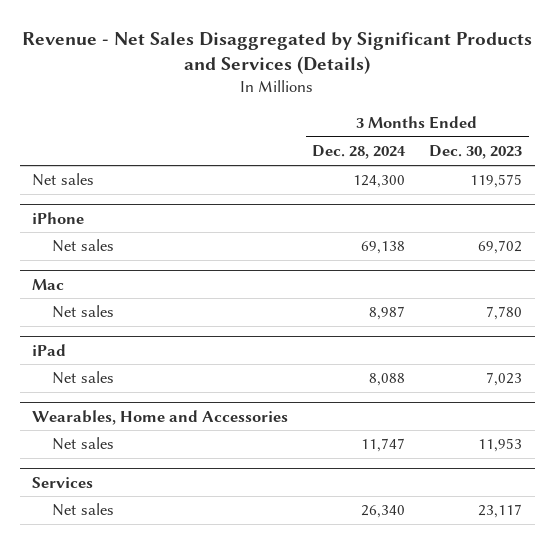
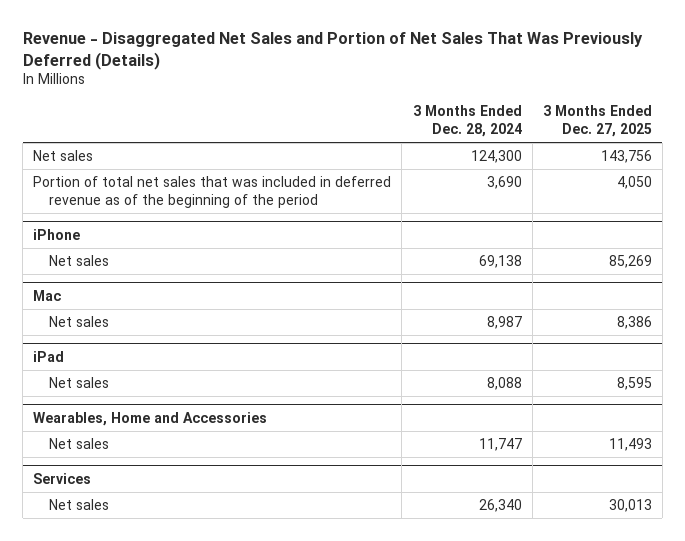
- Revenue - Net Sales Disaggregated by Significant Products and Services (Details)
+ Revenue - Disaggregated Net Sales and Portion of Net Sales That Was Previously Deferred (Details)
- | 3 Months Ended Dec. 28, 2024 | 3 Months Ended Dec. 30, 2023
+ | 3 Months Ended Dec. 28, 2024 | 3 Months Ended Dec. 27, 2025
+ Portion of total net sales that was included in deferred revenue as of the beginning of the period | 3,690 | 4,050

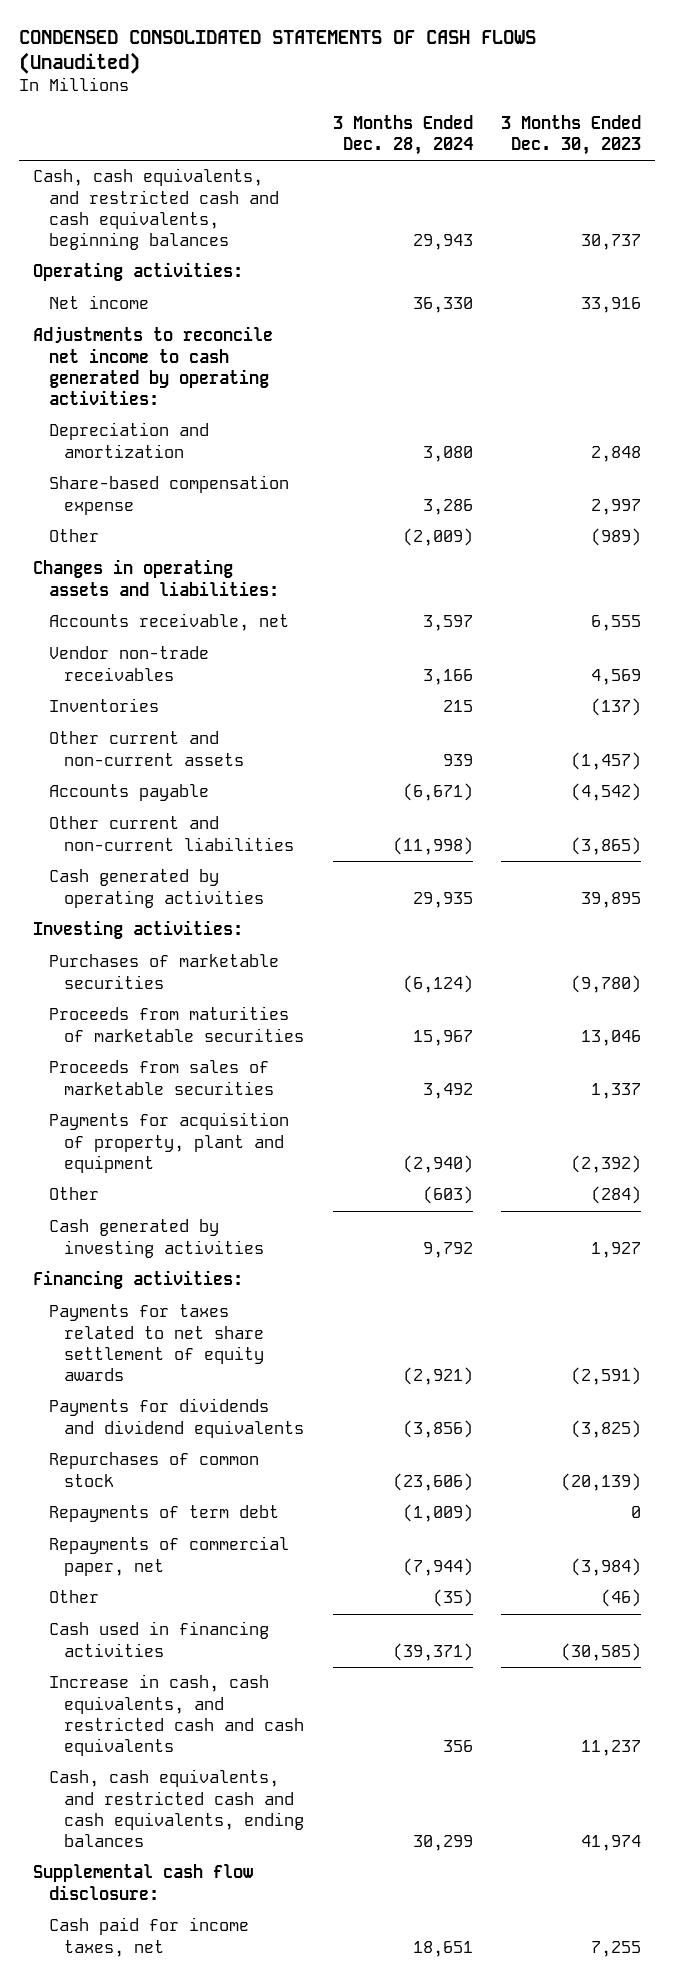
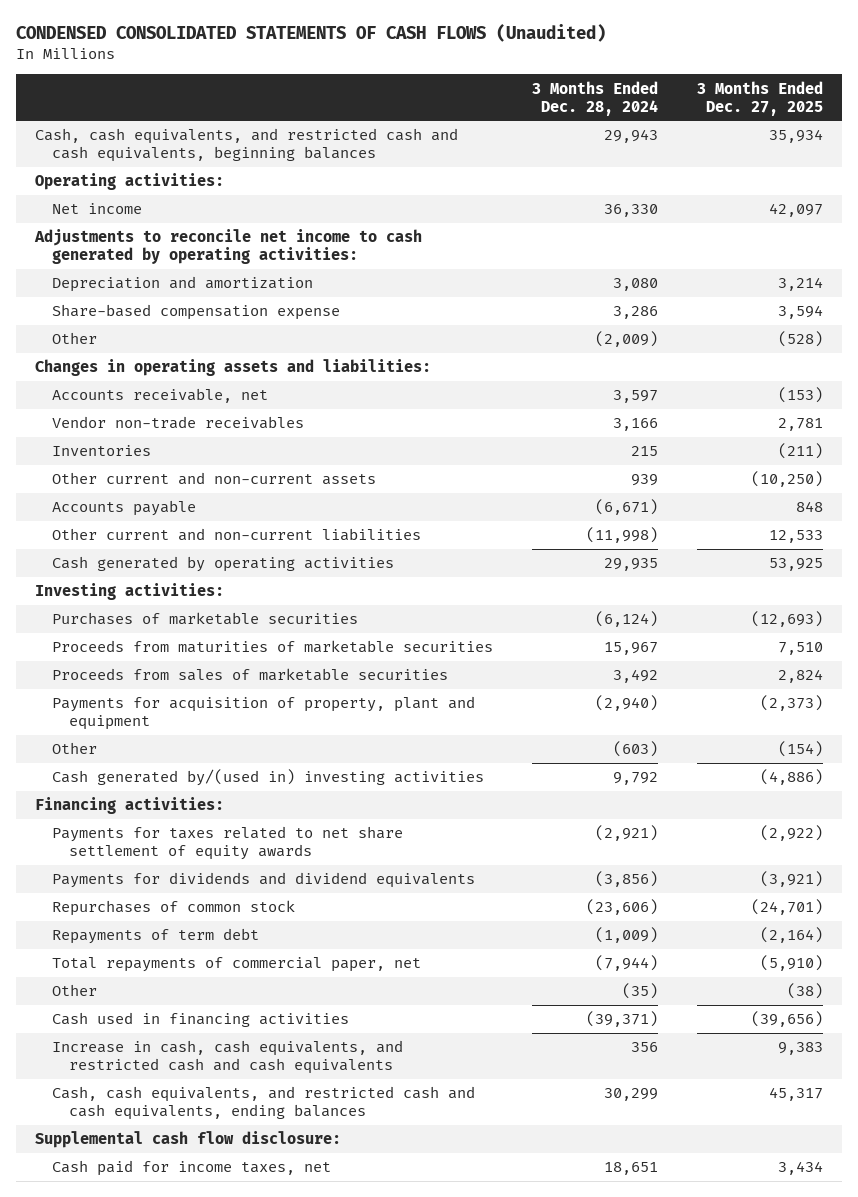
- | 3 Months Ended Dec. 28, 2024 | 3 Months Ended Dec. 30, 2023
+ | 3 Months Ended Dec. 28, 2024 | 3 Months Ended Dec. 27, 2025
- Cash generated by investing activities | 9,792 | 1,927
+ Cash generated by/(used in) investing activities | 9,792 | (4,886)
- Repayments of commercial paper, net | (7,944) | (3,984)
+ Total repayments of commercial paper, net | (7,944) | (5,910)

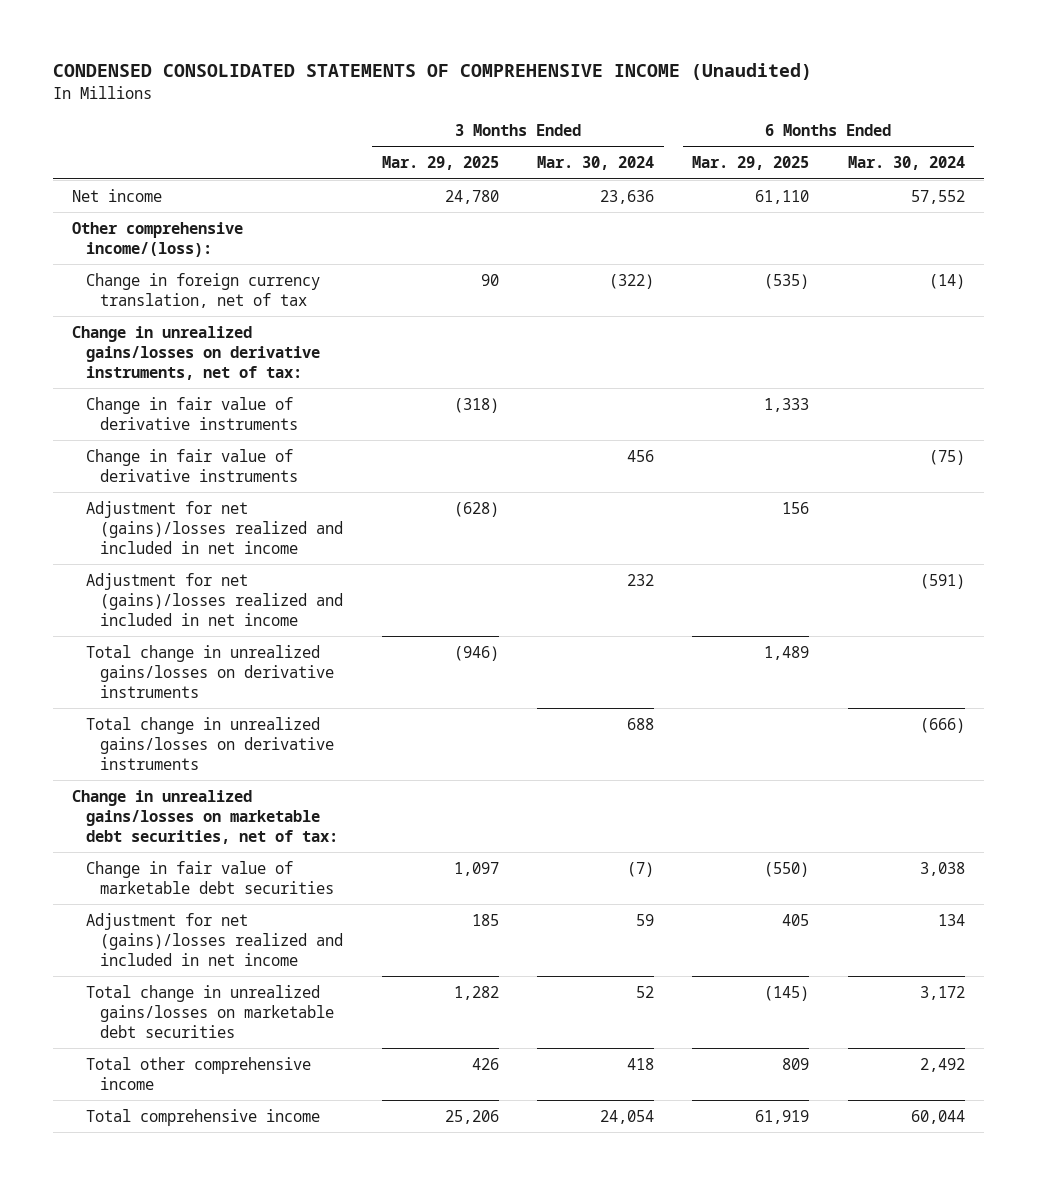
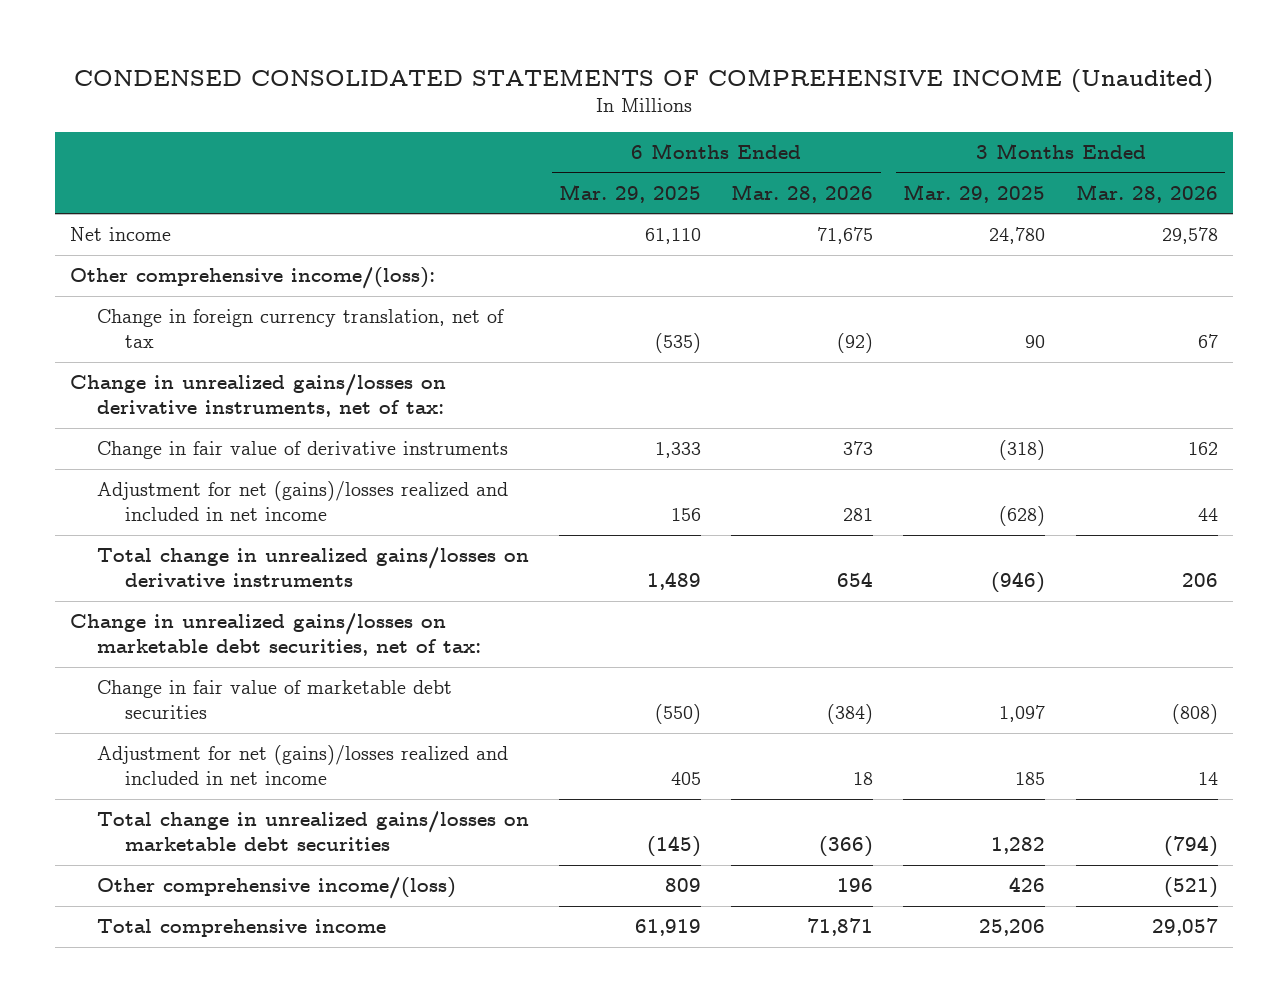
- | 3 Months Ended Mar. 29, 2025 | 3 Months Ended Mar. 30, 2024 | 6 Months Ended Mar. 29, 2025 | 6 Months Ended Mar. 30, 2024
+ | 6 Months Ended Mar. 29, 2025 | 6 Months Ended Mar. 28, 2026 | 3 Months Ended Mar. 29, 2025 | 3 Months Ended Mar. 28, 2026
- Change in fair value of derivative instruments | | 456 | | (75)
- Adjustment for net (gains)/losses realized and included in net income | | 232 | | (591)
- Total change in unrealized gains/losses on derivative instruments | | 688 | | (666)
- Total other comprehensive income | 426 | 418 | 809 | 2,492
+ Other comprehensive income/(loss) | 809 | 196 | 426 | (521)

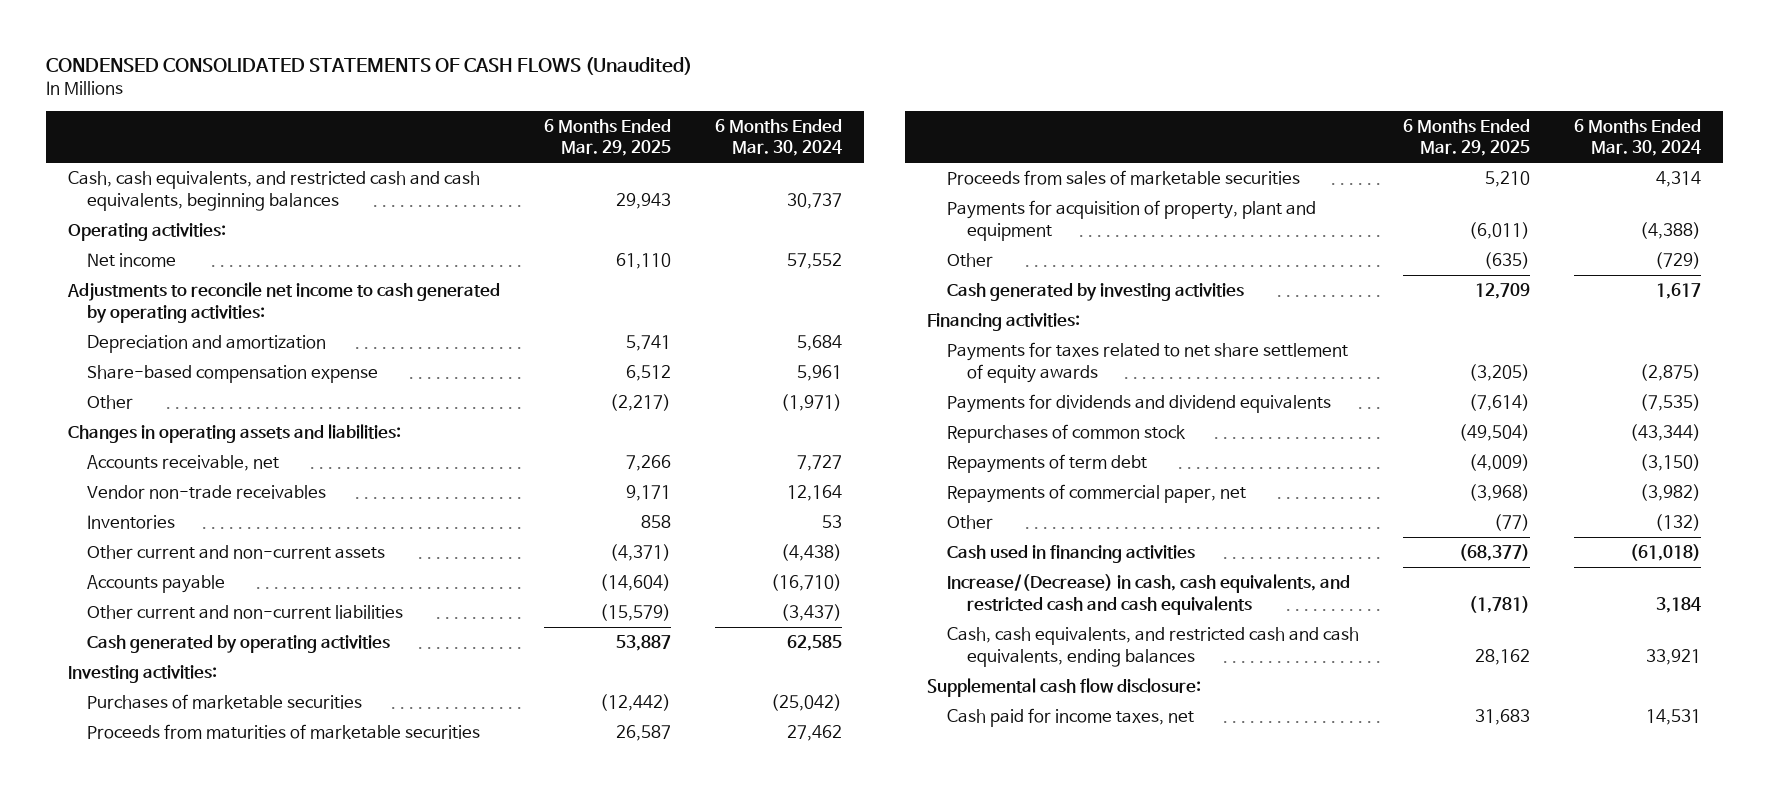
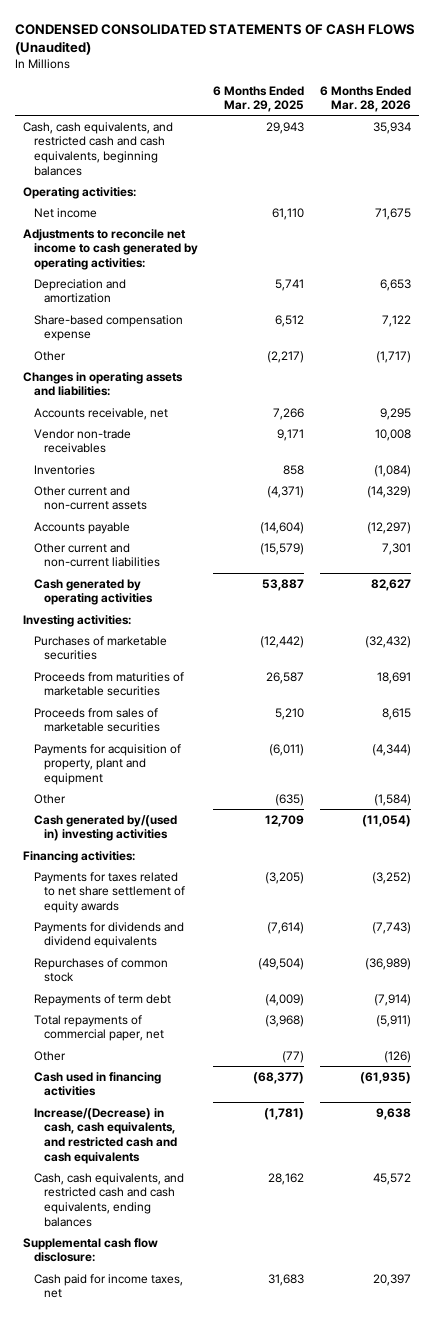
- | 6 Months Ended Mar. 29, 2025 | 6 Months Ended Mar. 30, 2024
+ | 6 Months Ended Mar. 29, 2025 | 6 Months Ended Mar. 28, 2026
- Cash generated by investing activities | 12,709 | 1,617
+ Cash generated by/(used in) investing activities | 12,709 | (11,054)
- Repayments of commercial paper, net | (3,968) | (3,982)
+ Total repayments of commercial paper, net | (3,968) | (5,911)

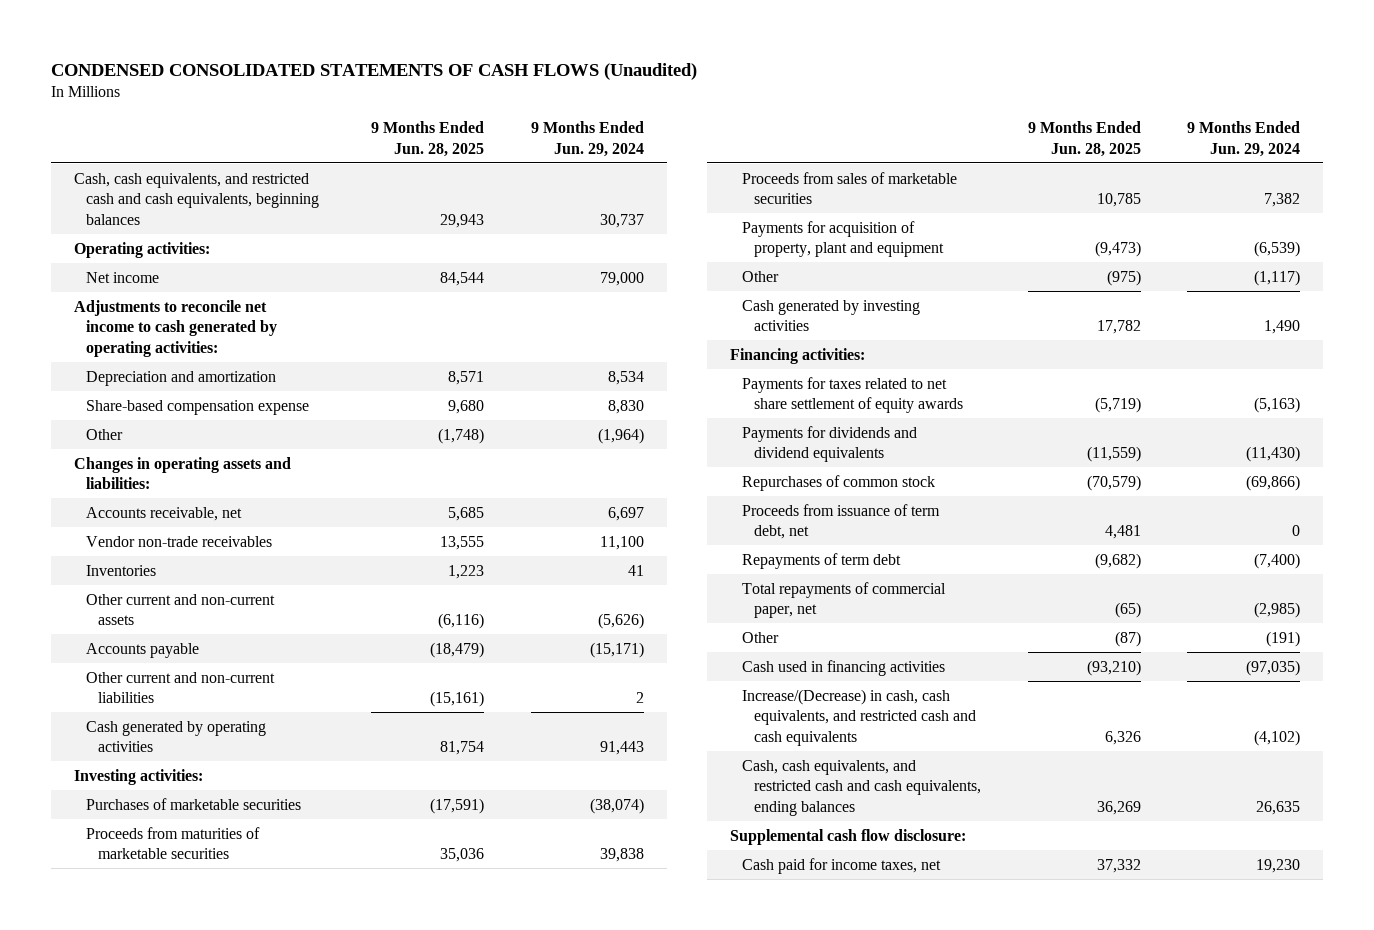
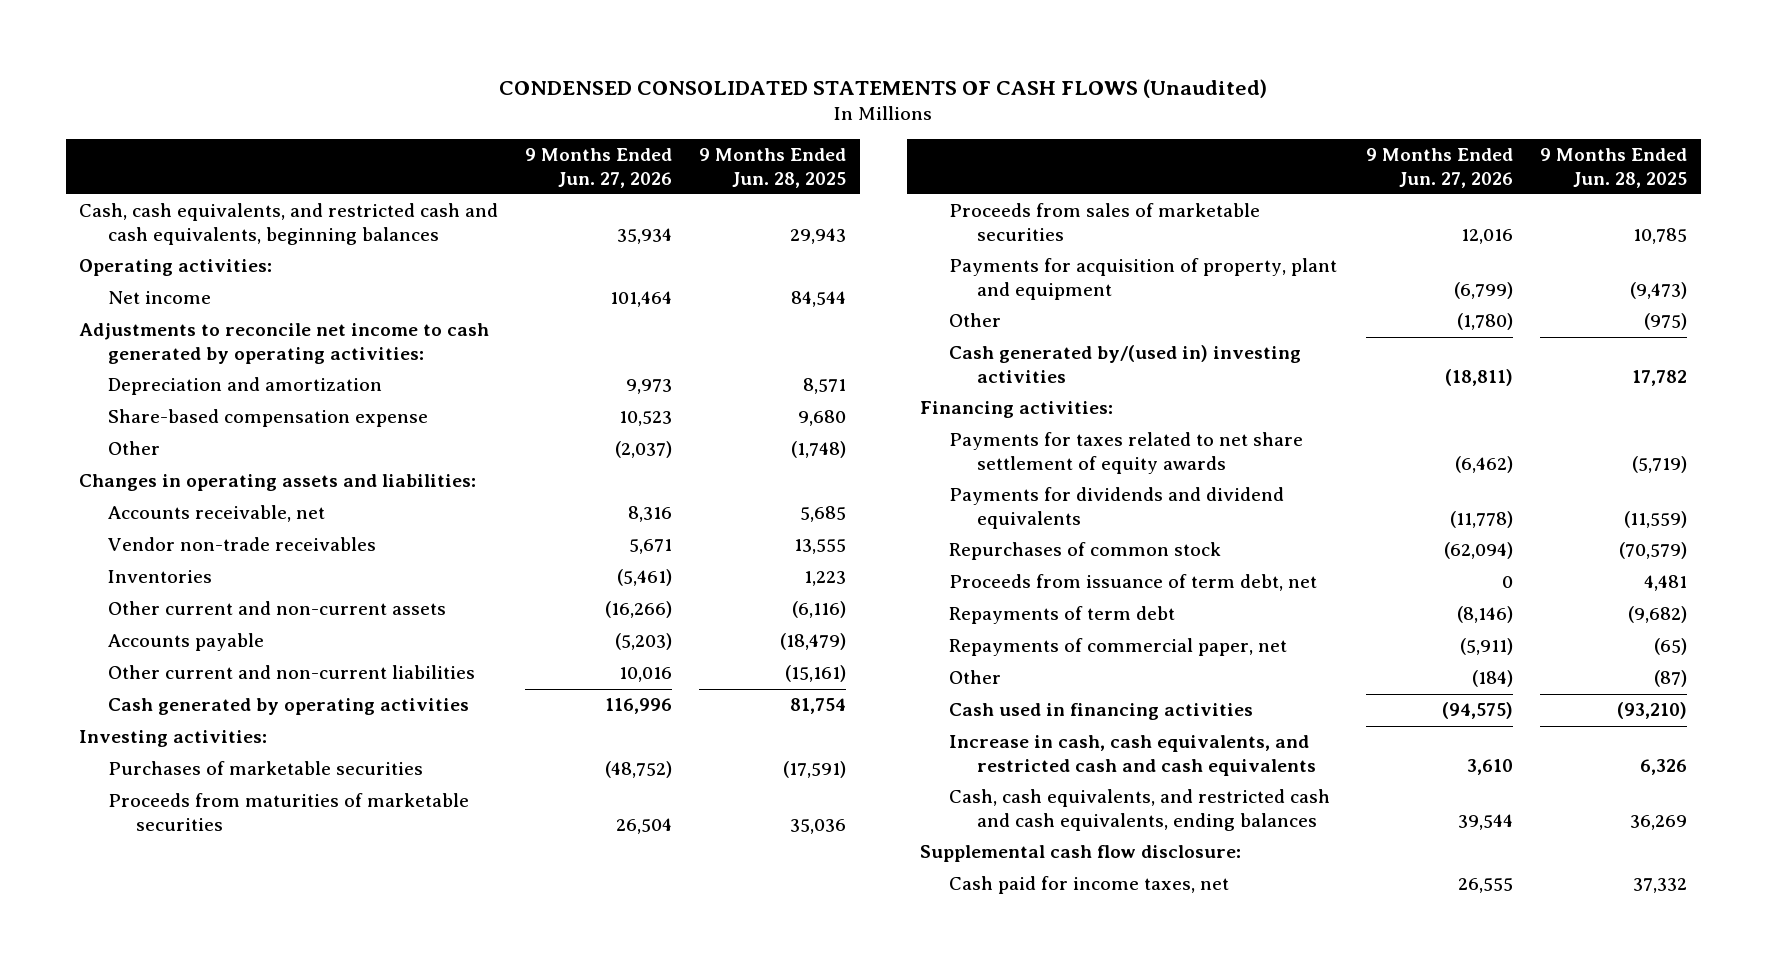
- | 9 Months Ended Jun. 28, 2025 | 9 Months Ended Jun. 29, 2024
+ | 9 Months Ended Jun. 27, 2026 | 9 Months Ended Jun. 28, 2025
- Cash generated by investing activities | 17,782 | 1,490
+ Cash generated by/(used in) investing activities | (18,811) | 17,782
- Total repayments of commercial paper, net | (65) | (2,985)
+ Repayments of commercial paper, net | (5,911) | (65)
- Increase/(Decrease) in cash, cash equivalents, and restricted cash and cash equivalents | 6,326 | (4,102)
+ Increase in cash, cash equivalents, and restricted cash and cash equivalents | 3,610 | 6,326

